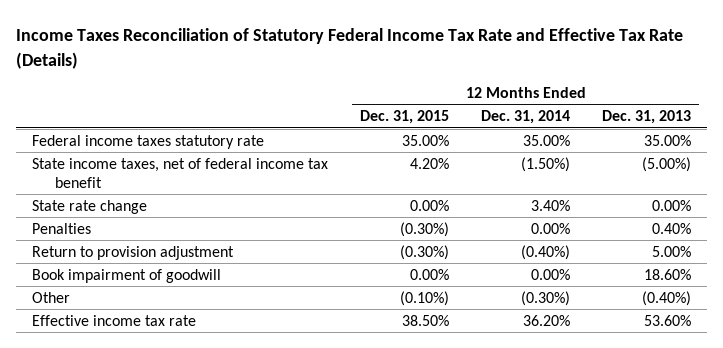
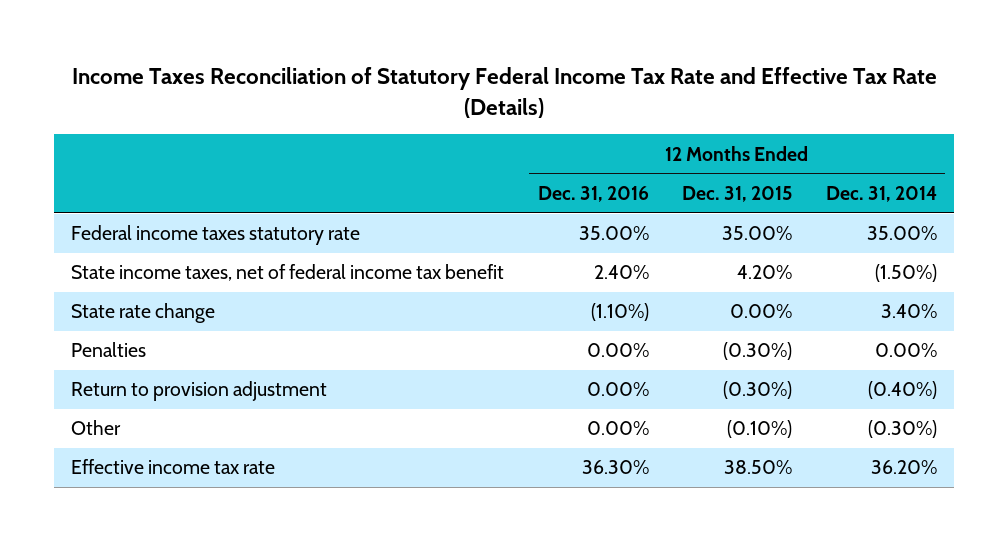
- | 12 Months Ended Dec. 31, 2015 | 12 Months Ended Dec. 31, 2014 | 12 Months Ended Dec. 31, 2013
+ | 12 Months Ended Dec. 31, 2016 | 12 Months Ended Dec. 31, 2015 | 12 Months Ended Dec. 31, 2014
- Book impairment of goodwill | 0.00% | 0.00% | 18.60%

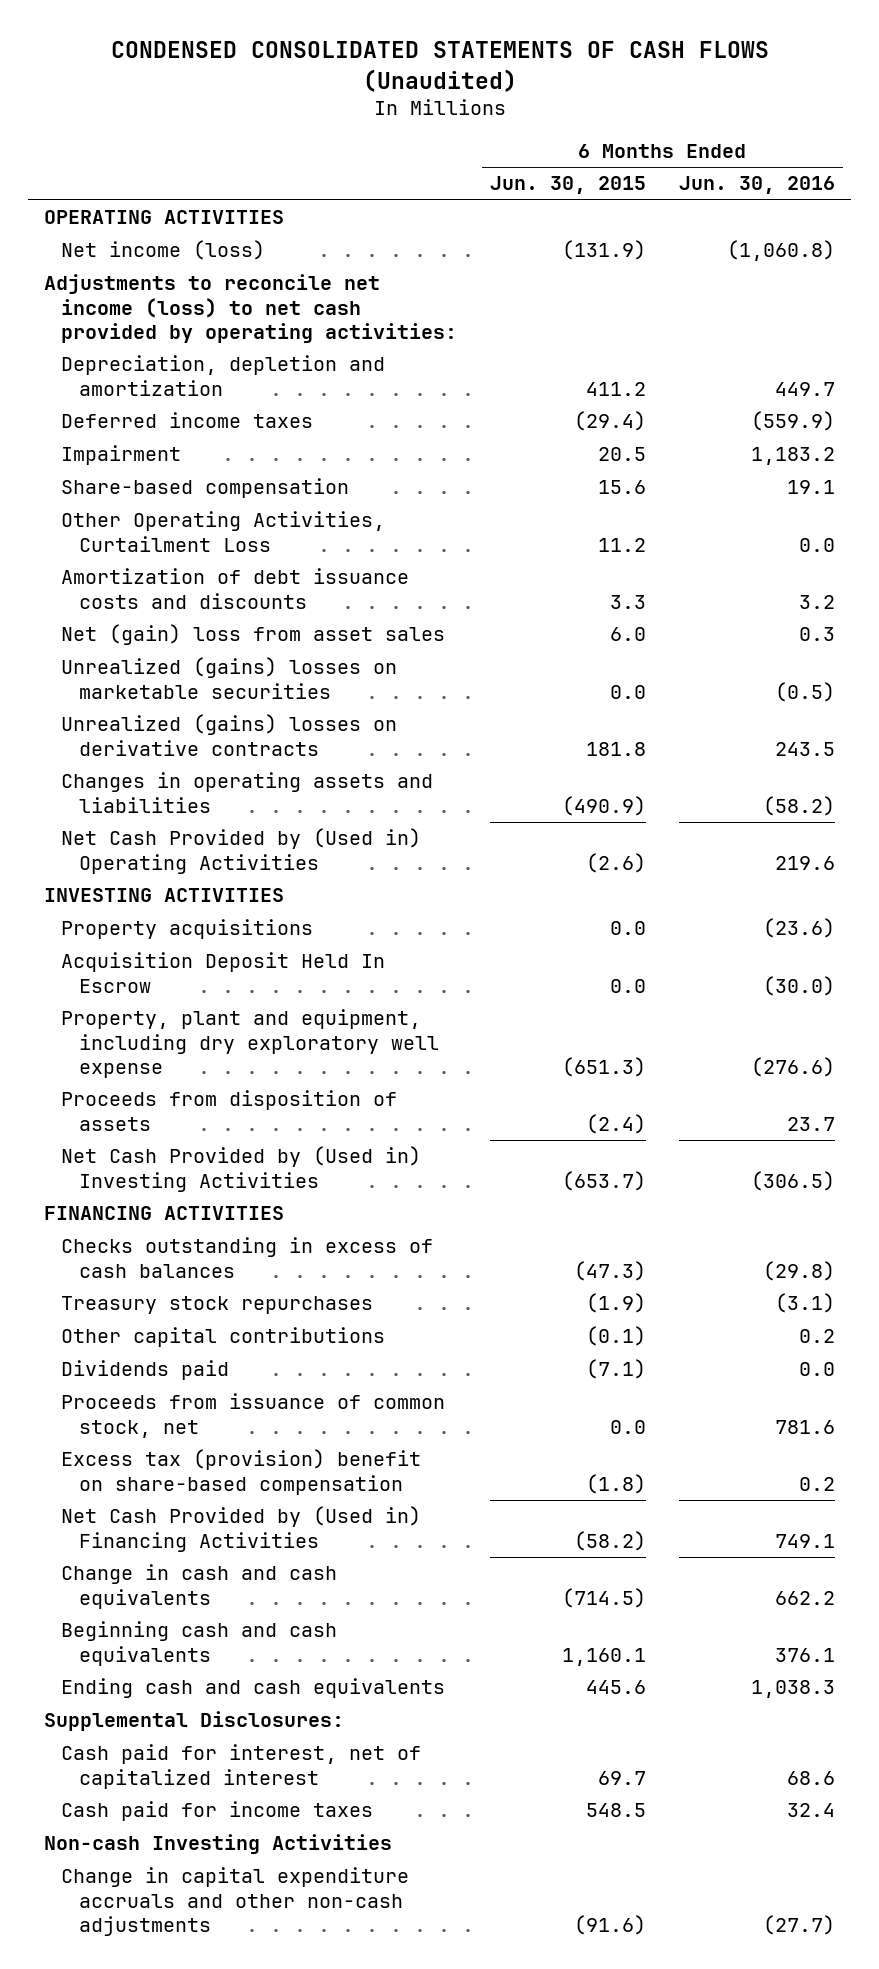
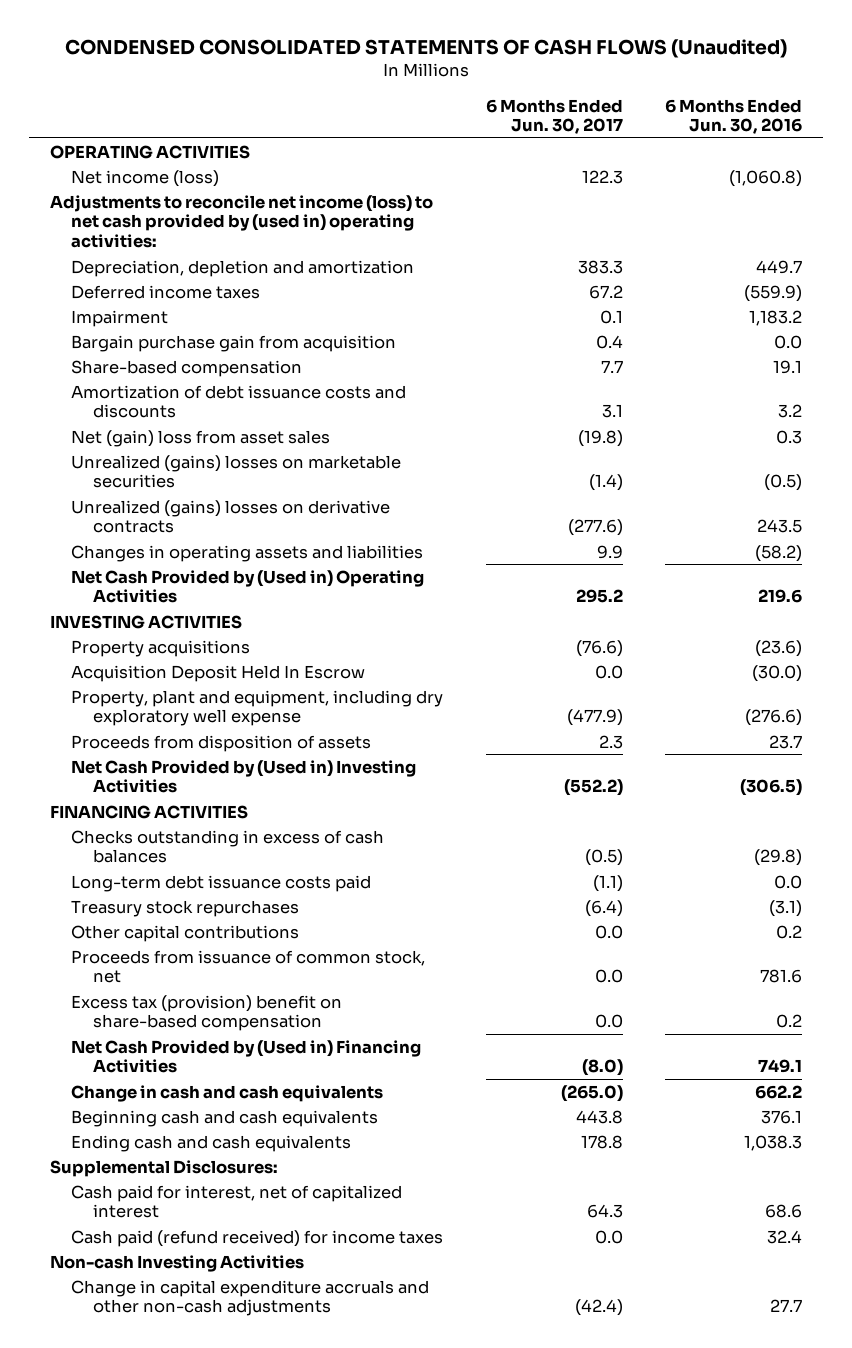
- | 6 Months Ended Jun. 30, 2015 | 6 Months Ended Jun. 30, 2016
+ | 6 Months Ended Jun. 30, 2017 | 6 Months Ended Jun. 30, 2016
- Adjustments to reconcile net income (loss) to net cash provided by operating activities:
+ Adjustments to reconcile net income (loss) to net cash provided by (used in) operating activities:
+ Bargain purchase gain from acquisition | 0.4 | 0.0
- Other Operating Activities, Curtailment Loss | 11.2 | 0.0
+ Long-term debt issuance costs paid | (1.1) | 0.0
- Dividends paid | (7.1) | 0.0
- Cash paid for income taxes | 548.5 | 32.4
+ Cash paid (refund received) for income taxes | 0.0 | 32.4
- Change in capital expenditure accruals and other non-cash adjustments | (91.6) | (27.7)
+ Change in capital expenditure accruals and other non-cash adjustments | (42.4) | 27.7

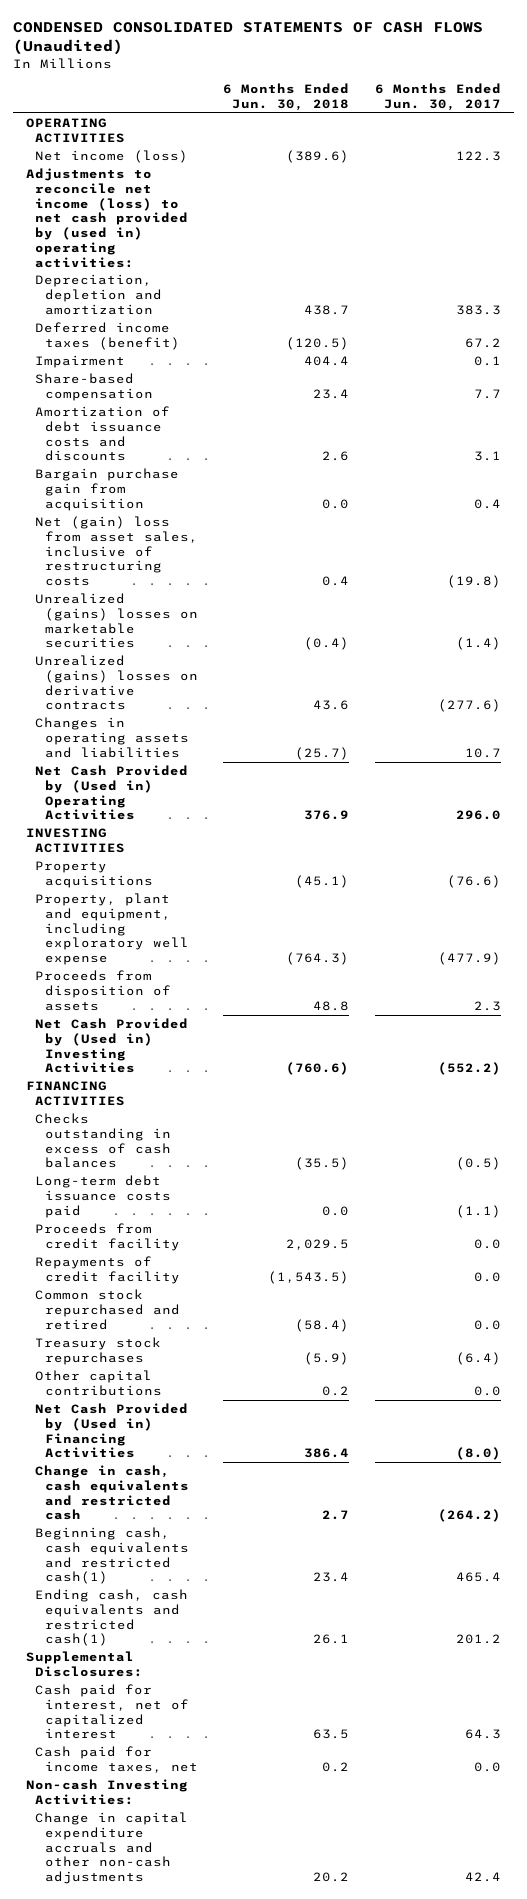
- | 6 Months Ended Jun. 30, 2017 | 6 Months Ended Jun. 30, 2016
+ | 6 Months Ended Jun. 30, 2018 | 6 Months Ended Jun. 30, 2017
- Deferred income taxes | 67.2 | (559.9)
+ Deferred income taxes (benefit) | (120.5) | 67.2
- Net (gain) loss from asset sales | (19.8) | 0.3
moved down: Bargain purchase gain from acquisition | 0.0 | 0.4
+ Net (gain) loss from asset sales, inclusive of restructuring costs | 0.4 | (19.8)
- Changes in operating assets and liabilities | 9.9 | (58.2)
- Net Cash Provided by (Used in) Operating Activities | 295.2 | 219.6
+ Changes in operating assets and liabilities | (25.7) | 10.7
+ Net Cash Provided by (Used in) Operating Activities | 376.9 | 296.0
- Acquisition Deposit Held In Escrow | 0.0 | (30.0)
- Property, plant and equipment, including dry exploratory well expense | (477.9) | (276.6)
+ Property, plant and equipment, including exploratory well expense | (764.3) | (477.9)
+ Proceeds from credit facility | 2,029.5 | 0.0
+ Repayments of credit facility | (1,543.5) | 0.0
+ Common stock repurchased and retired | (58.4) | 0.0
- Proceeds from issuance of common stock, net | 0.0 | 781.6
- Excess tax (provision) benefit on share-based compensation | 0.0 | 0.2
- Change in cash and cash equivalents | (265.0) | 662.2
- Beginning cash and cash equivalents | 443.8 | 376.1
- Ending cash and cash equivalents | 178.8 | 1,038.3
+ Change in cash, cash equivalents and restricted cash | 2.7 | (264.2)
+ Beginning cash, cash equivalents and restricted cash(1) | 23.4 | 465.4
+ Ending cash, cash equivalents and restricted cash(1) | 26.1 | 201.2
- Cash paid (refund received) for income taxes | 0.0 | 32.4
- Non-cash Investing Activities
- Change in capital expenditure accruals and other non-cash adjustments | (42.4) | 27.7
+ Cash paid for income taxes, net | 0.2 | 0.0
+ Non-cash Investing Activities:
+ Change in capital expenditure accruals and other non-cash adjustments | 20.2 | 42.4

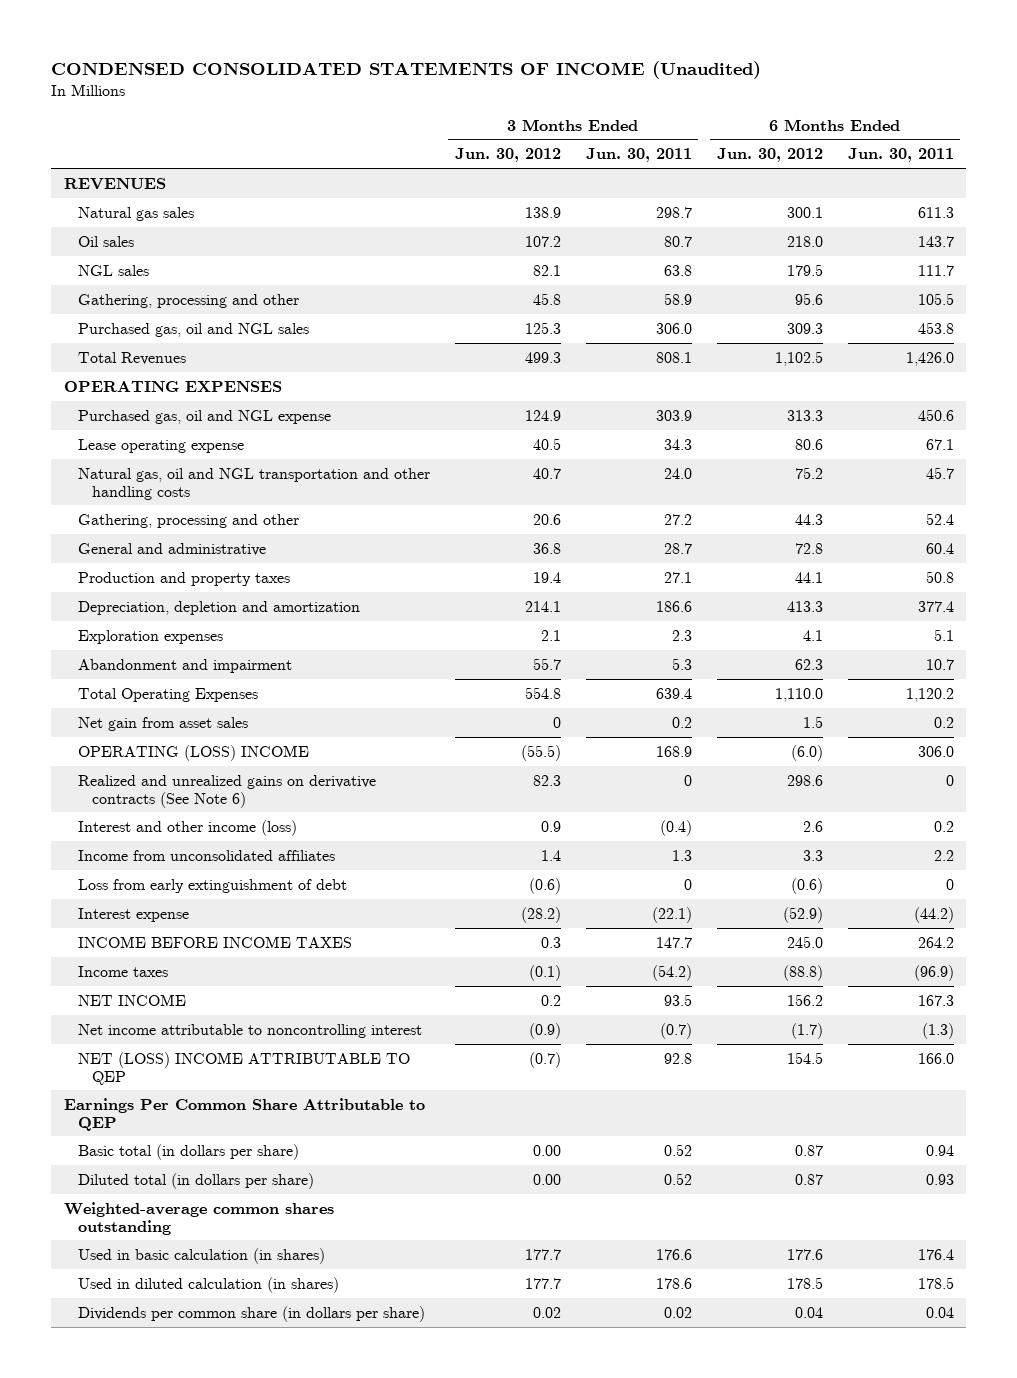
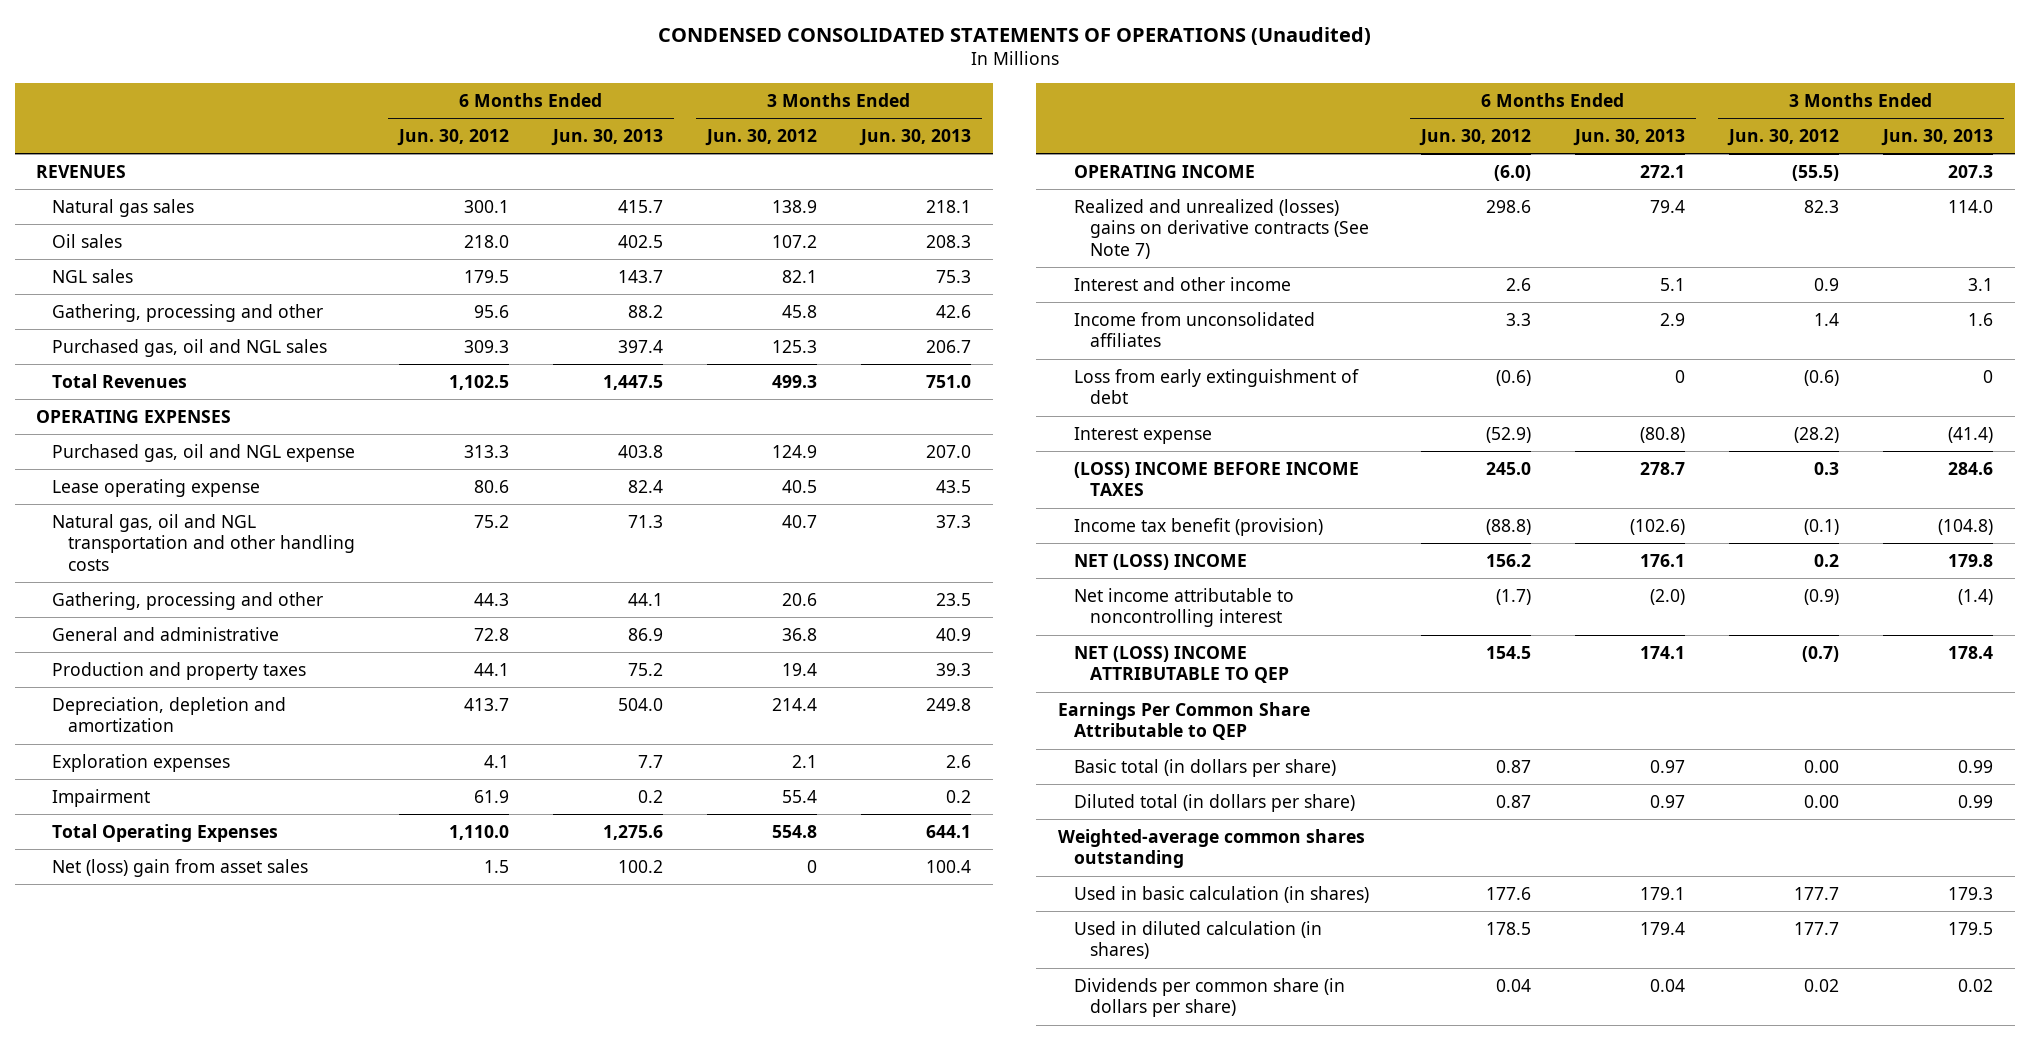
- CONDENSED CONSOLIDATED STATEMENTS OF INCOME (Unaudited)
+ CONDENSED CONSOLIDATED STATEMENTS OF OPERATIONS (Unaudited)
- | 3 Months Ended Jun. 30, 2012 | 3 Months Ended Jun. 30, 2011 | 6 Months Ended Jun. 30, 2012 | 6 Months Ended Jun. 30, 2011
+ | 6 Months Ended Jun. 30, 2012 | 6 Months Ended Jun. 30, 2013 | 3 Months Ended Jun. 30, 2012 | 3 Months Ended Jun. 30, 2013
- Depreciation, depletion and amortization | 214.1 | 186.6 | 413.3 | 377.4
+ Depreciation, depletion and amortization | 413.7 | 504.0 | 214.4 | 249.8
- Abandonment and impairment | 55.7 | 5.3 | 62.3 | 10.7
+ Impairment | 61.9 | 0.2 | 55.4 | 0.2
- Net gain from asset sales | 0 | 0.2 | 1.5 | 0.2
- OPERATING (LOSS) INCOME | (55.5) | 168.9 | (6.0) | 306.0
- Realized and unrealized gains on derivative contracts (See Note 6) | 82.3 | 0 | 298.6 | 0
- Interest and other income (loss) | 0.9 | (0.4) | 2.6 | 0.2
+ Net (loss) gain from asset sales | 1.5 | 100.2 | 0 | 100.4
+ OPERATING INCOME | (6.0) | 272.1 | (55.5) | 207.3
+ Realized and unrealized (losses) gains on derivative contracts (See Note 7) | 298.6 | 79.4 | 82.3 | 114.0
+ Interest and other income | 2.6 | 5.1 | 0.9 | 3.1
- INCOME BEFORE INCOME TAXES | 0.3 | 147.7 | 245.0 | 264.2
- Income taxes | (0.1) | (54.2) | (88.8) | (96.9)
- NET INCOME | 0.2 | 93.5 | 156.2 | 167.3
+ (LOSS) INCOME BEFORE INCOME TAXES | 245.0 | 278.7 | 0.3 | 284.6
+ Income tax benefit (provision) | (88.8) | (102.6) | (0.1) | (104.8)
+ NET (LOSS) INCOME | 156.2 | 176.1 | 0.2 | 179.8

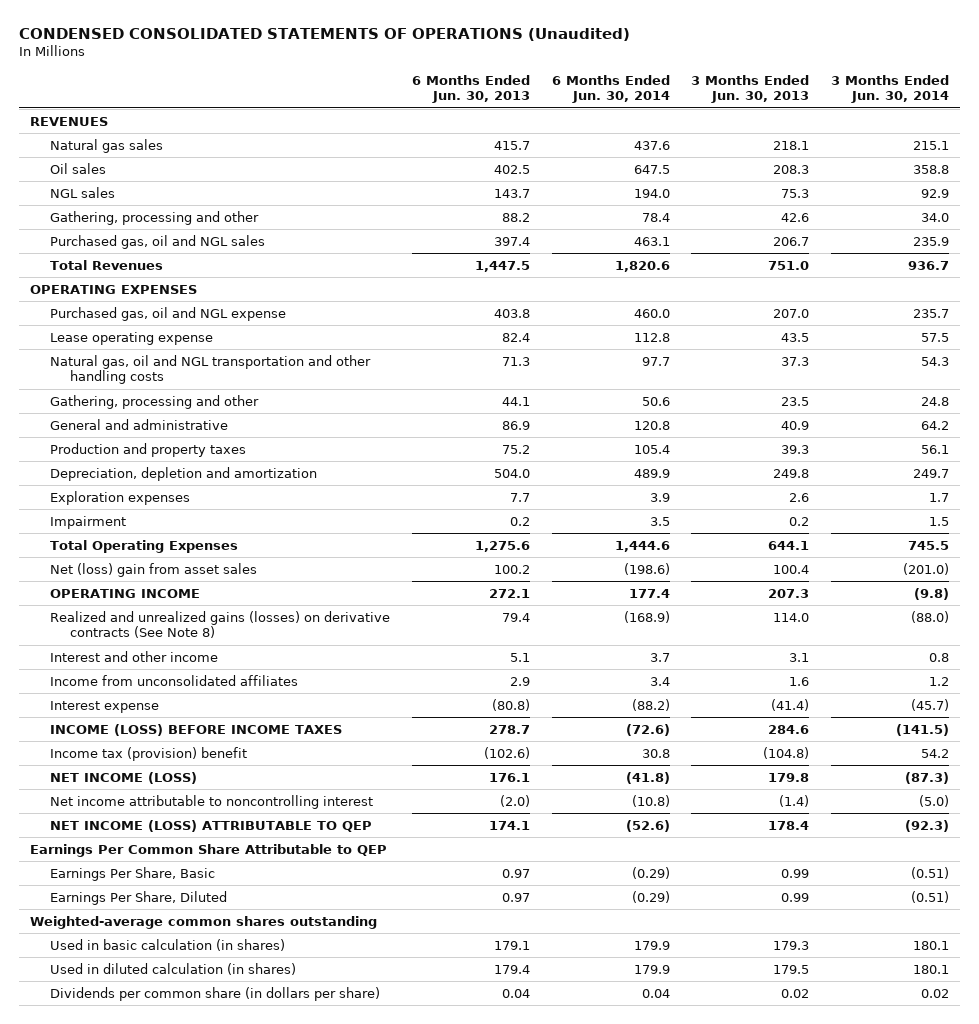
- | 6 Months Ended Jun. 30, 2012 | 6 Months Ended Jun. 30, 2013 | 3 Months Ended Jun. 30, 2012 | 3 Months Ended Jun. 30, 2013
+ | 6 Months Ended Jun. 30, 2013 | 6 Months Ended Jun. 30, 2014 | 3 Months Ended Jun. 30, 2013 | 3 Months Ended Jun. 30, 2014
- Realized and unrealized (losses) gains on derivative contracts (See Note 7) | 298.6 | 79.4 | 82.3 | 114.0
+ Realized and unrealized gains (losses) on derivative contracts (See Note 8) | 79.4 | (168.9) | 114.0 | (88.0)
- Loss from early extinguishment of debt | (0.6) | 0 | (0.6) | 0
- (LOSS) INCOME BEFORE INCOME TAXES | 245.0 | 278.7 | 0.3 | 284.6
- Income tax benefit (provision) | (88.8) | (102.6) | (0.1) | (104.8)
- NET (LOSS) INCOME | 156.2 | 176.1 | 0.2 | 179.8
+ INCOME (LOSS) BEFORE INCOME TAXES | 278.7 | (72.6) | 284.6 | (141.5)
+ Income tax (provision) benefit | (102.6) | 30.8 | (104.8) | 54.2
+ NET INCOME (LOSS) | 176.1 | (41.8) | 179.8 | (87.3)
- NET (LOSS) INCOME ATTRIBUTABLE TO QEP | 154.5 | 174.1 | (0.7) | 178.4
+ NET INCOME (LOSS) ATTRIBUTABLE TO QEP | 174.1 | (52.6) | 178.4 | (92.3)
- Basic total (in dollars per share) | 0.87 | 0.97 | 0.00 | 0.99
- Diluted total (in dollars per share) | 0.87 | 0.97 | 0.00 | 0.99
+ Earnings Per Share, Basic | 0.97 | (0.29) | 0.99 | (0.51)
+ Earnings Per Share, Diluted | 0.97 | (0.29) | 0.99 | (0.51)

